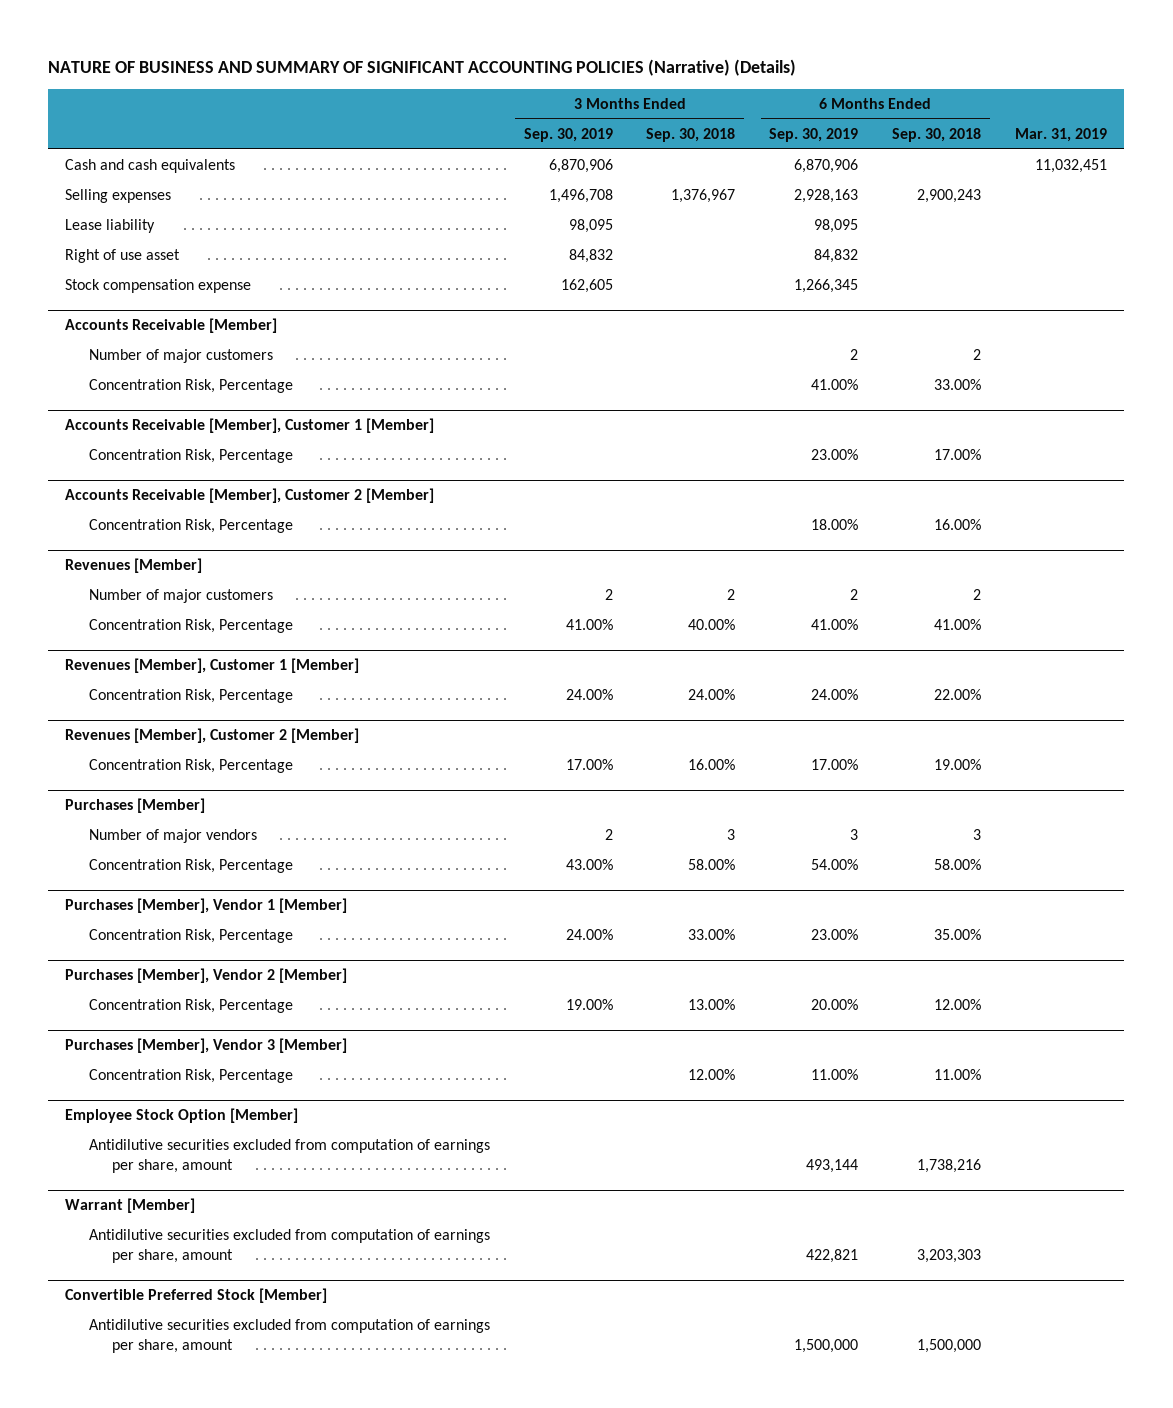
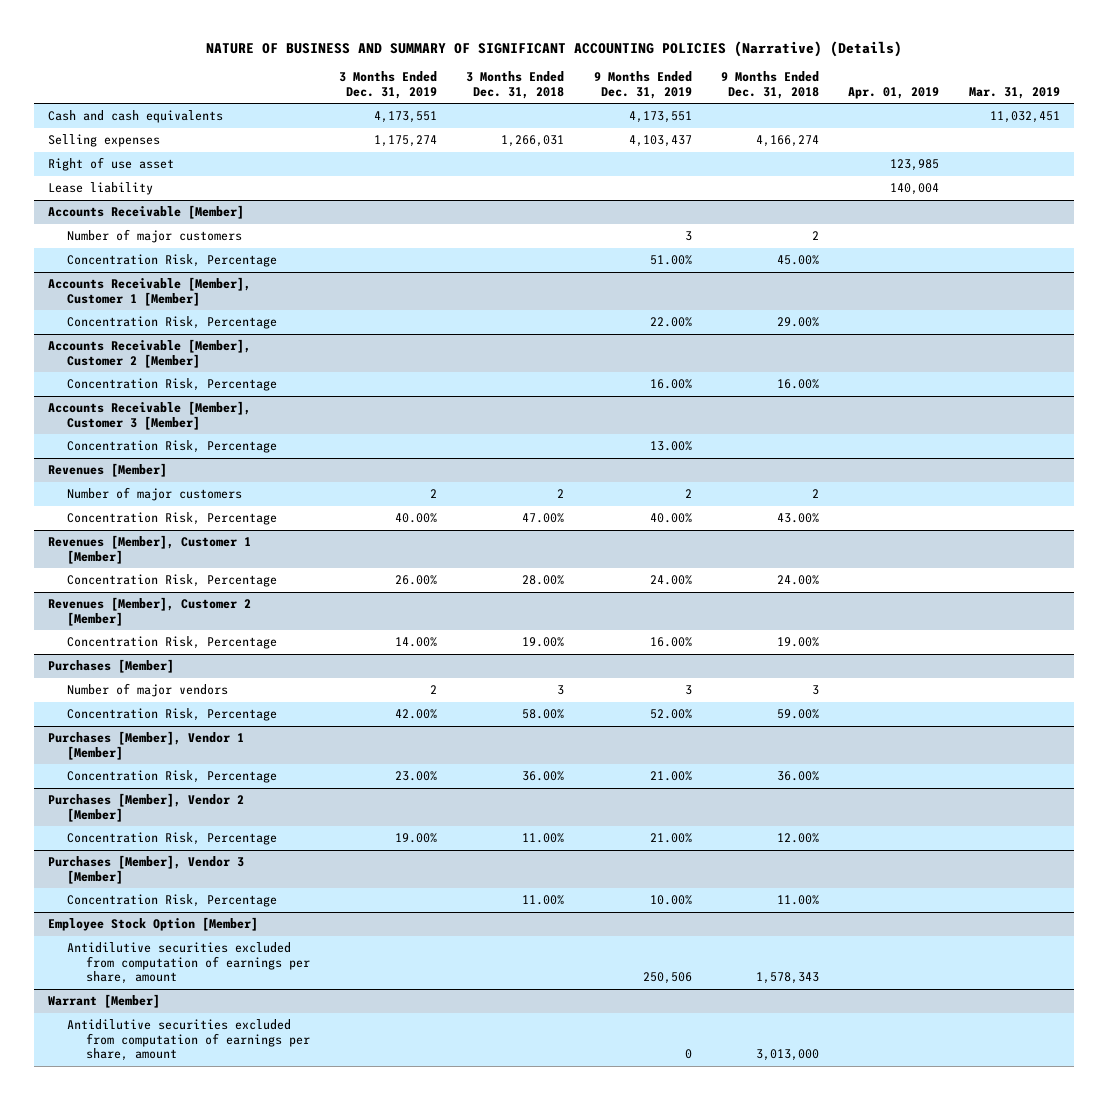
- | 3 Months Ended Sep. 30, 2019 | 3 Months Ended Sep. 30, 2018 | 6 Months Ended Sep. 30, 2019 | 6 Months Ended Sep. 30, 2018 | Mar. 31, 2019
+ | 3 Months Ended Dec. 31, 2019 | 3 Months Ended Dec. 31, 2018 | 9 Months Ended Dec. 31, 2019 | 9 Months Ended Dec. 31, 2018 | Apr. 01, 2019 | Mar. 31, 2019
- Stock compensation expense | 162,605 | | 1,266,345 | |
moved down: Lease liability | | | | | 140,004 |
+ Accounts Receivable [Member], Customer 3 [Member]
+ Concentration Risk, Percentage | | | 13.00% | | |
- Convertible Preferred Stock [Member]
- Antidilutive securities excluded from computation of earnings per share, amount | | | 1,500,000 | 1,500,000 |

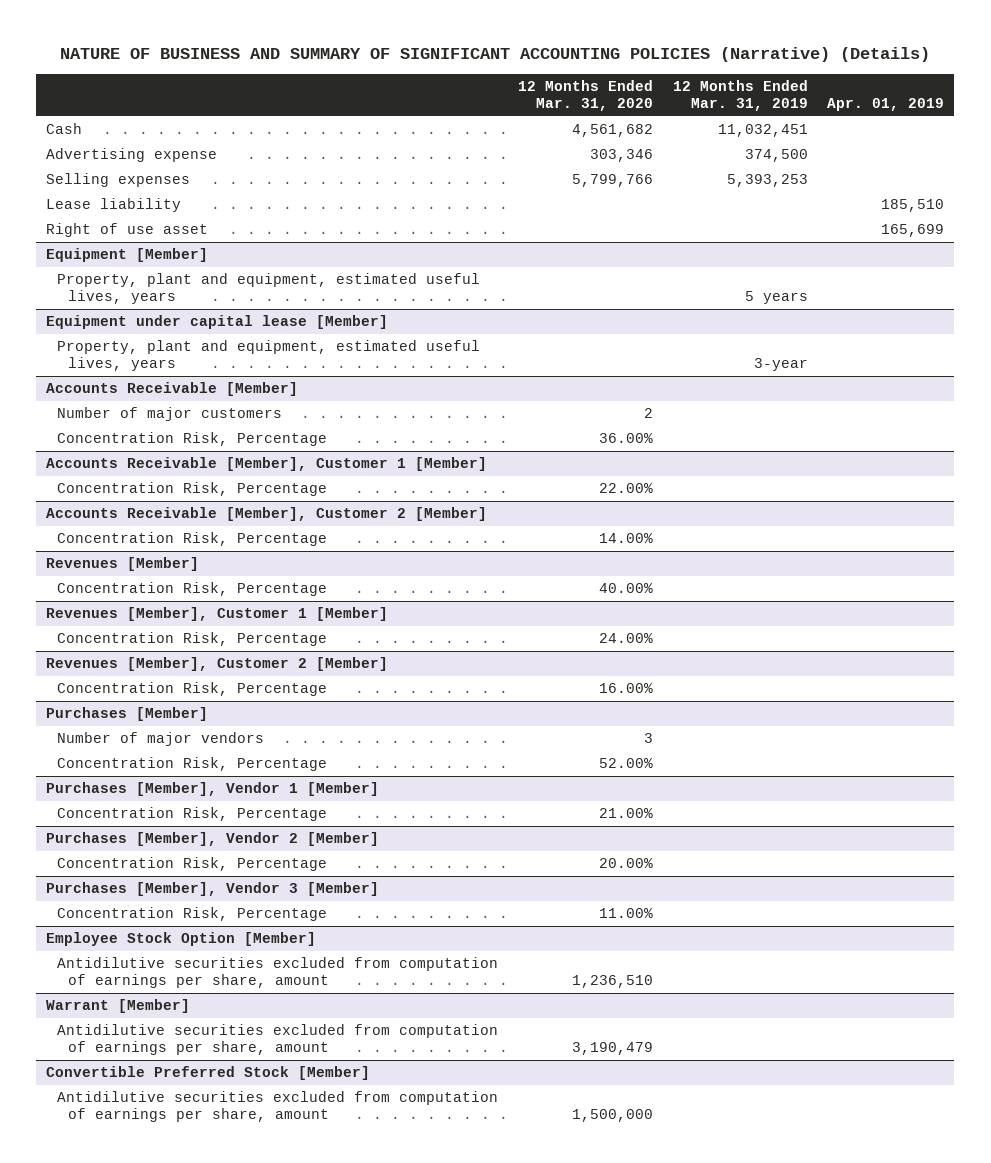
- | 3 Months Ended Dec. 31, 2019 | 3 Months Ended Dec. 31, 2018 | 9 Months Ended Dec. 31, 2019 | 9 Months Ended Dec. 31, 2018 | Apr. 01, 2019 | Mar. 31, 2019
+ | 12 Months Ended Mar. 31, 2020 | 12 Months Ended Mar. 31, 2019 | Apr. 01, 2019
- Cash and cash equivalents | 4,173,551 | | 4,173,551 | | | 11,032,451
+ Cash | 4,561,682 | 11,032,451 |
+ Advertising expense | 303,346 | 374,500 |
- Right of use asset | | | | | 123,985 |
- Lease liability | | | | | 140,004 |
+ Lease liability | | | 185,510
+ Right of use asset | | | 165,699
+ Equipment [Member]
+ Property, plant and equipment, estimated useful lives, years | | 5 years |
+ Equipment under capital lease [Member]
+ Property, plant and equipment, estimated useful lives, years | | 3-year |
- Accounts Receivable [Member], Customer 3 [Member]
- Concentration Risk, Percentage | | | 13.00% | | |
@ Revenues [Member]
- Number of major customers | 2 | 2 | 2 | 2 | |
+ Convertible Preferred Stock [Member]
+ Antidilutive securities excluded from computation of earnings per share, amount | 1,500,000 | |

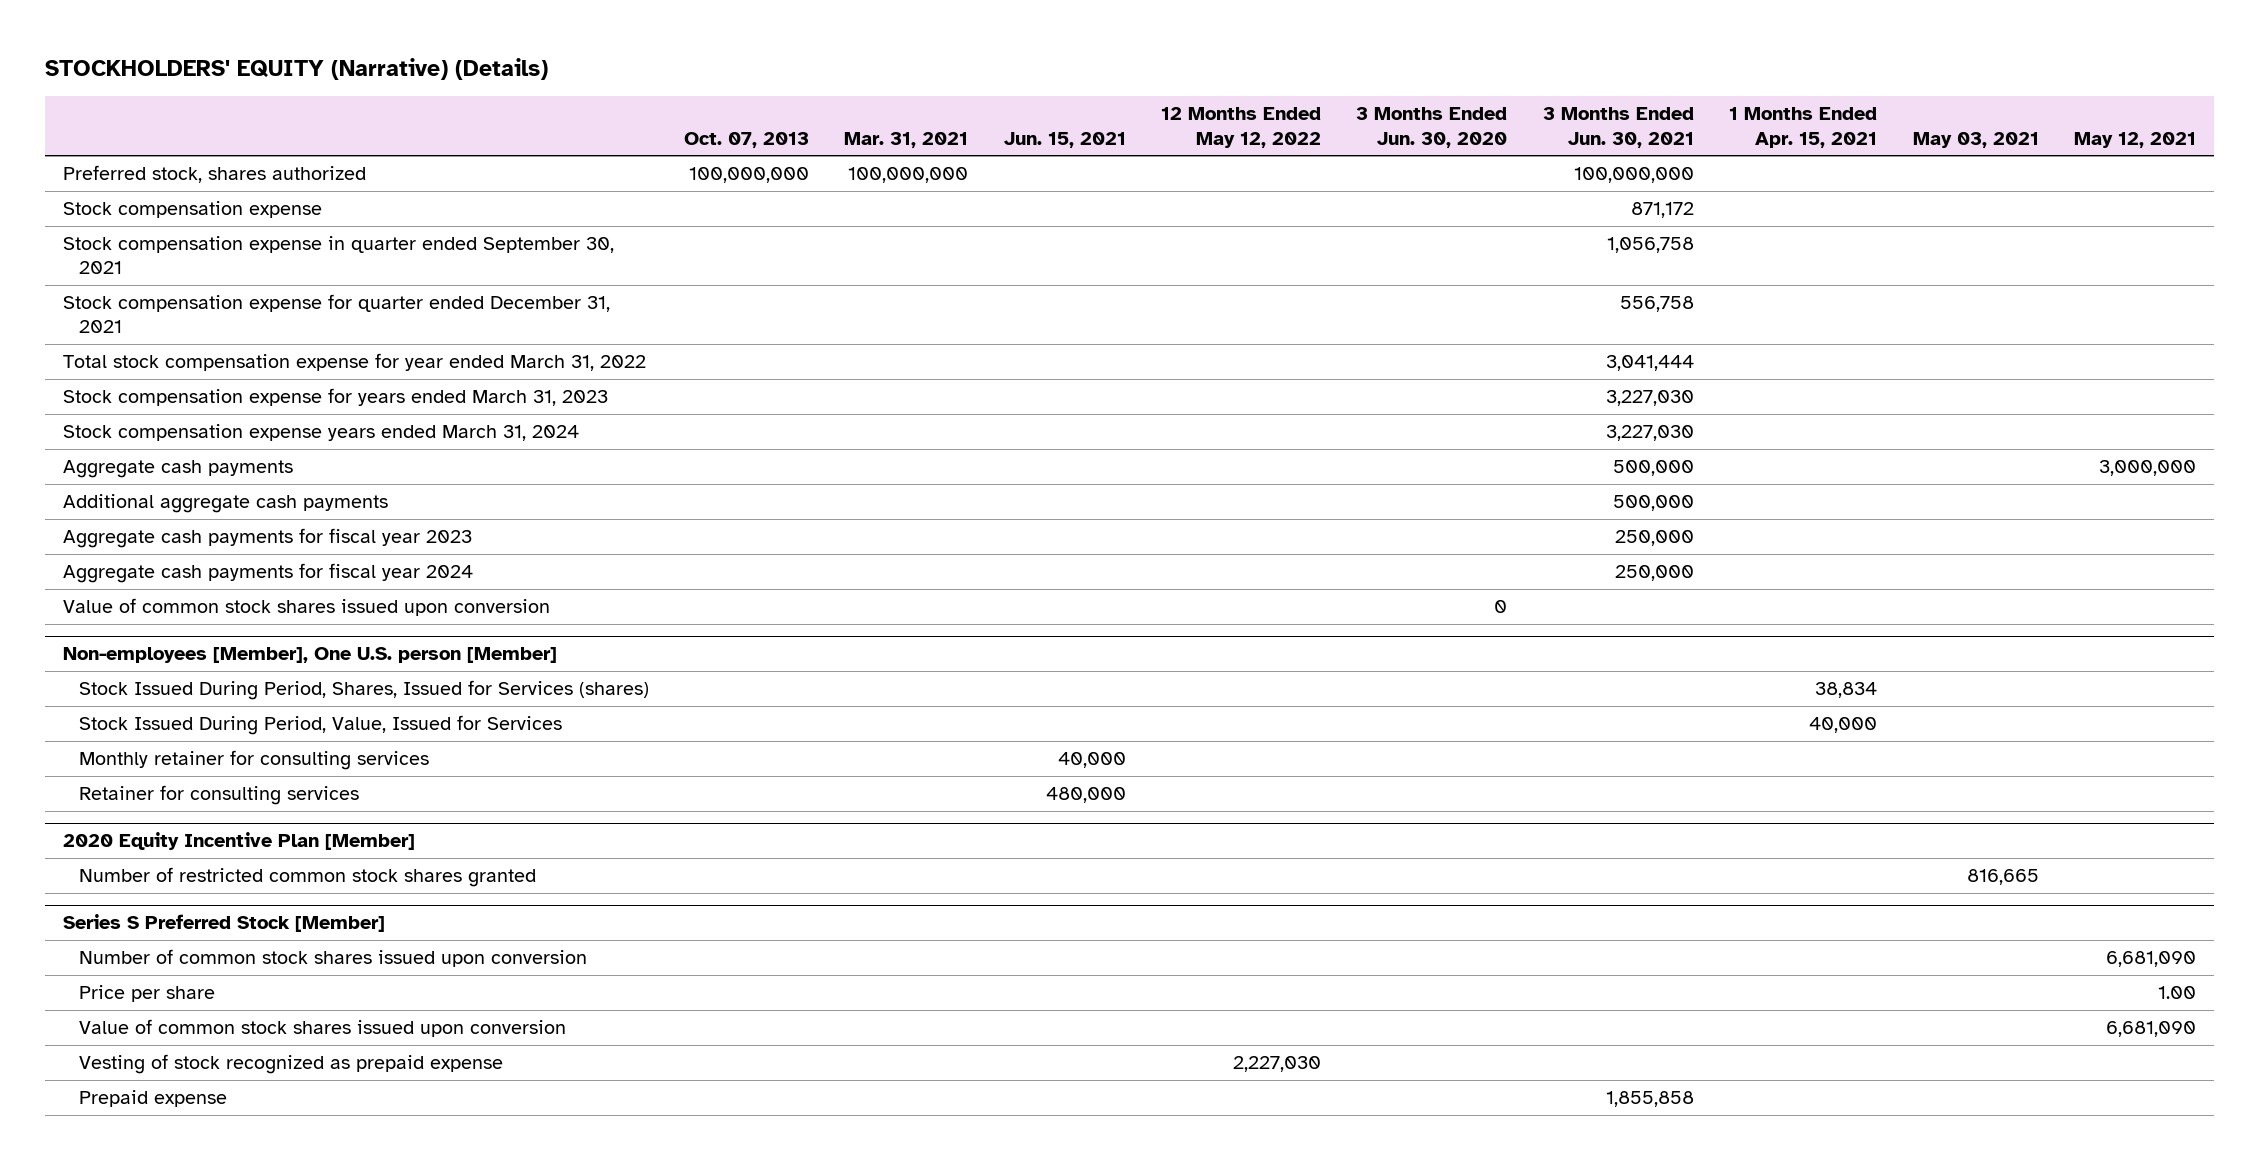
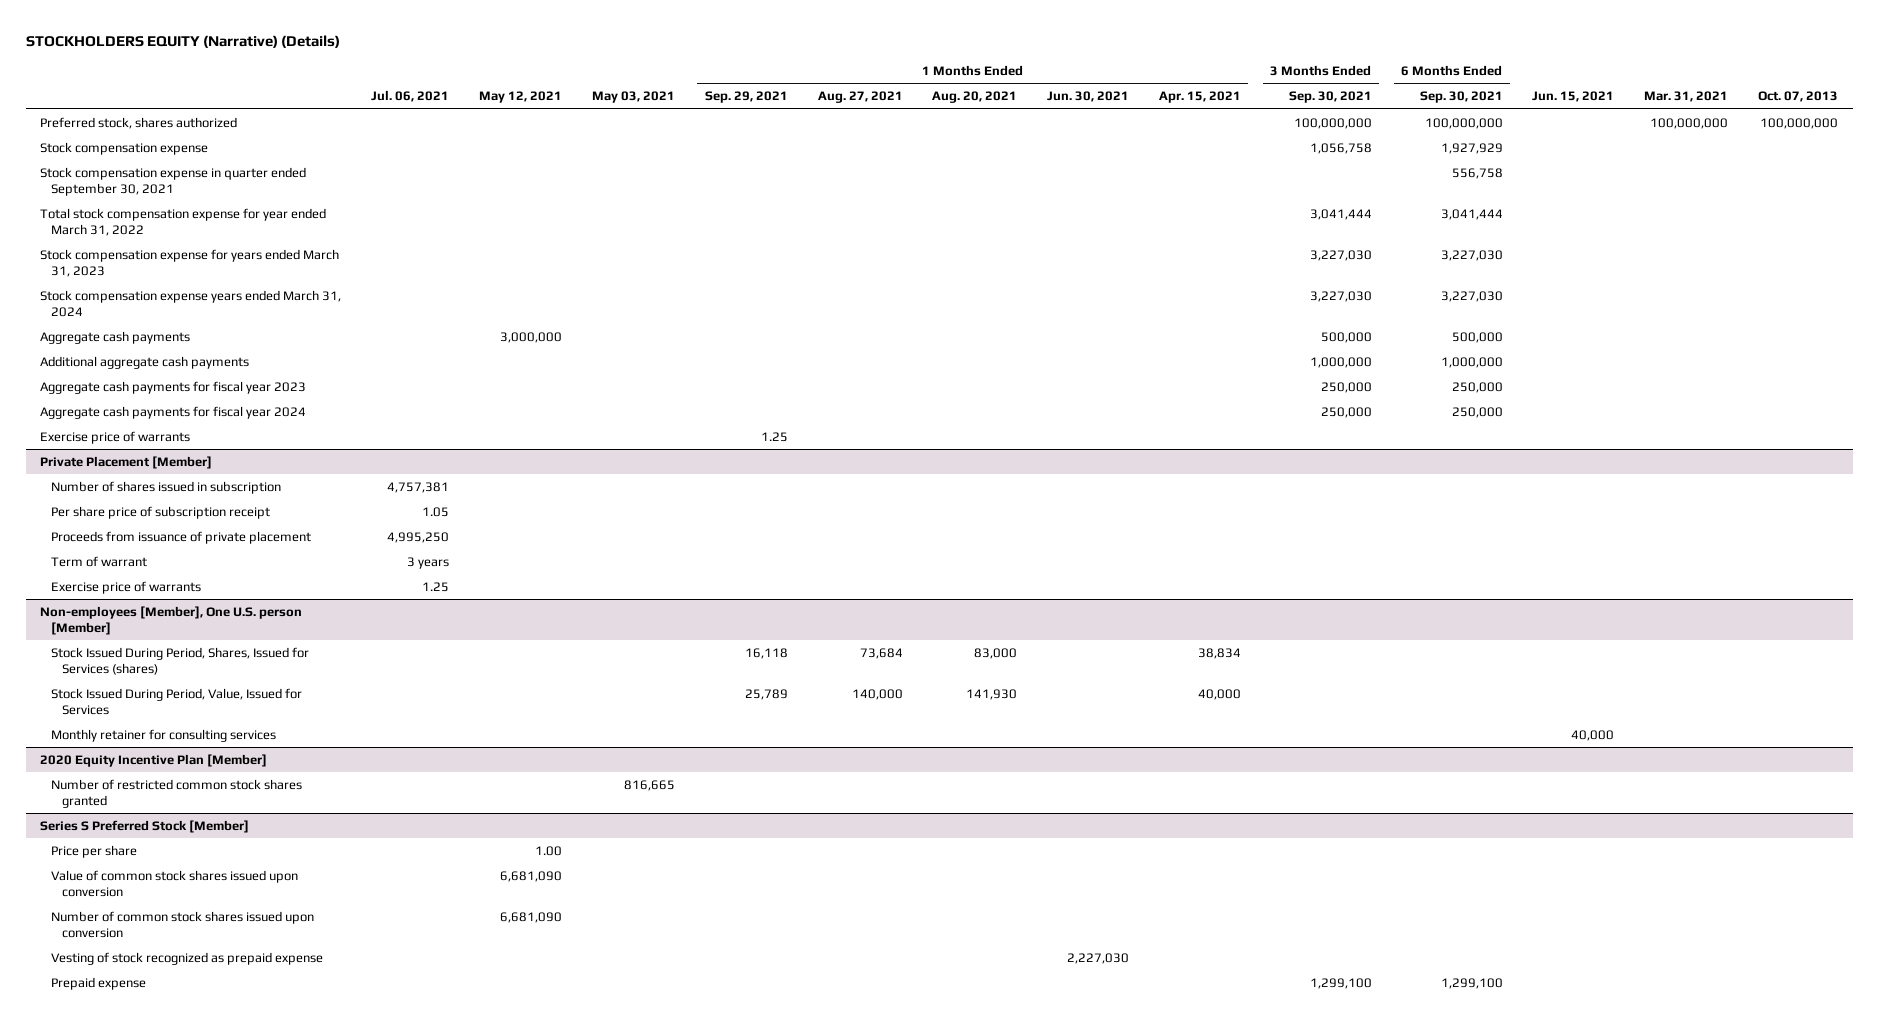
- STOCKHOLDERS' EQUITY (Narrative) (Details)
+ STOCKHOLDERS EQUITY (Narrative) (Details)
- | Oct. 07, 2013 | Mar. 31, 2021 | Jun. 15, 2021 | 12 Months Ended May 12, 2022 | 3 Months Ended Jun. 30, 2020 | 3 Months Ended Jun. 30, 2021 | 1 Months Ended Apr. 15, 2021 | May 03, 2021 | May 12, 2021
+ | Jul. 06, 2021 | May 12, 2021 | May 03, 2021 | 1 Months Ended Sep. 29, 2021 | 1 Months Ended Aug. 27, 2021 | 1 Months Ended Aug. 20, 2021 | 1 Months Ended Jun. 30, 2021 | 1 Months Ended Apr. 15, 2021 | 3 Months Ended Sep. 30, 2021 | 6 Months Ended Sep. 30, 2021 | Jun. 15, 2021 | Mar. 31, 2021 | Oct. 07, 2013
- Stock compensation expense for quarter ended December 31, 2021 | | | | | | 556,758 | | |
- Value of common stock shares issued upon conversion | | | | | 0 | | | |
+ Exercise price of warrants | | | | 1.25 | | | | | | | | |
+ Private Placement [Member]
+ Number of shares issued in subscription | 4,757,381 | | | | | | | | | | | |
+ Per share price of subscription receipt | 1.05 | | | | | | | | | | | |
+ Proceeds from issuance of private placement | 4,995,250 | | | | | | | | | | | |
+ Term of warrant | 3 years | | | | | | | | | | | |
+ Exercise price of warrants | 1.25 | | | | | | | | | | | |
@ Non-employees [Member], One U.S. person [Member]
- Retainer for consulting services | | | 480,000 | | | | | |
@ Series S Preferred Stock [Member]
moved down: Number of common stock shares issued upon conversion | | 6,681,090 | | | | | | | | | | |

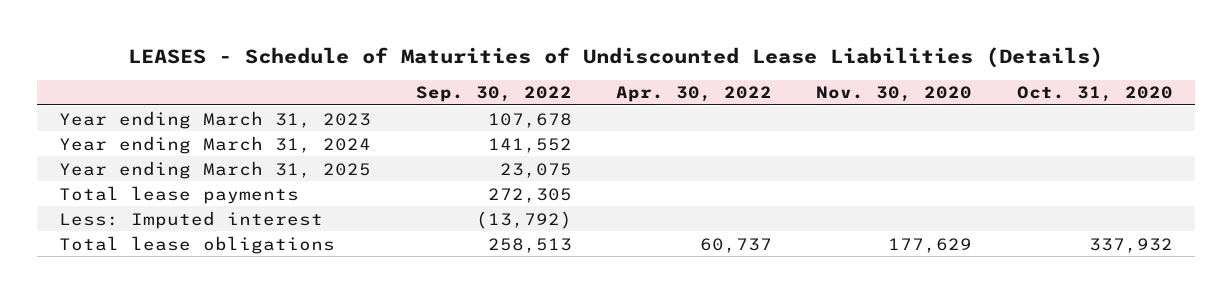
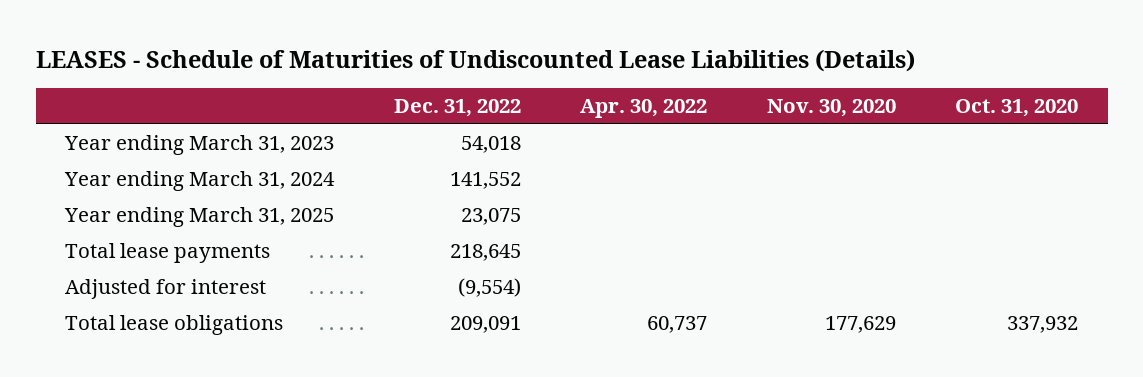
- | Sep. 30, 2022 | Apr. 30, 2022 | Nov. 30, 2020 | Oct. 31, 2020
+ | Dec. 31, 2022 | Apr. 30, 2022 | Nov. 30, 2020 | Oct. 31, 2020
- Less: Imputed interest | (13,792) | | |
+ Adjusted for interest | (9,554) | | |

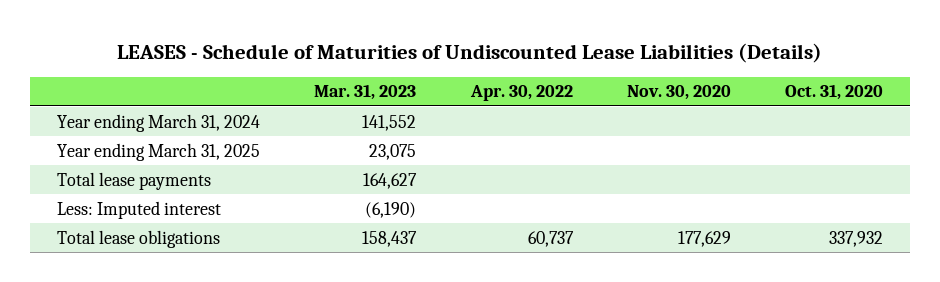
- | Dec. 31, 2022 | Apr. 30, 2022 | Nov. 30, 2020 | Oct. 31, 2020
+ | Mar. 31, 2023 | Apr. 30, 2022 | Nov. 30, 2020 | Oct. 31, 2020
- Year ending March 31, 2023 | 54,018 | | |
- Adjusted for interest | (9,554) | | |
+ Less: Imputed interest | (6,190) | | |

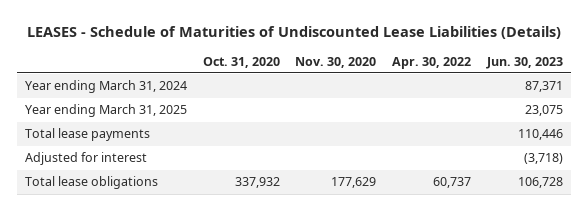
- | Mar. 31, 2023 | Apr. 30, 2022 | Nov. 30, 2020 | Oct. 31, 2020
+ | Oct. 31, 2020 | Nov. 30, 2020 | Apr. 30, 2022 | Jun. 30, 2023
- Less: Imputed interest | (6,190) | | |
+ Adjusted for interest | | | | (3,718)

